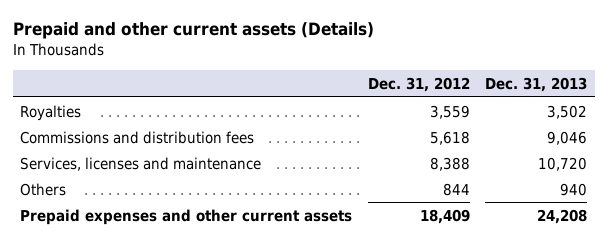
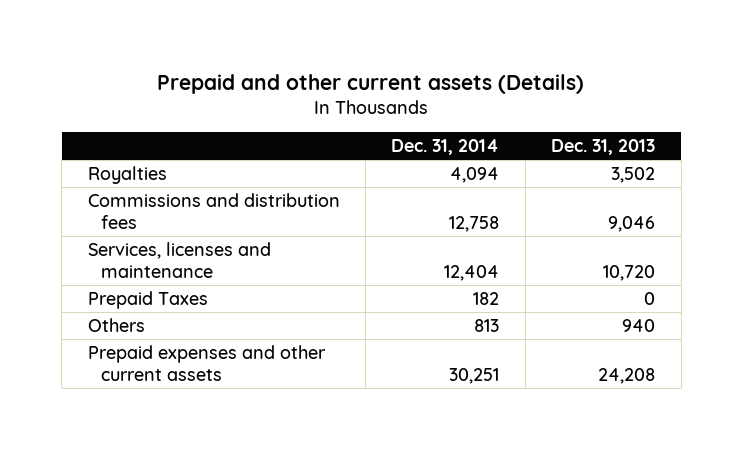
- | Dec. 31, 2012 | Dec. 31, 2013
+ | Dec. 31, 2014 | Dec. 31, 2013
+ Prepaid Taxes | 182 | 0

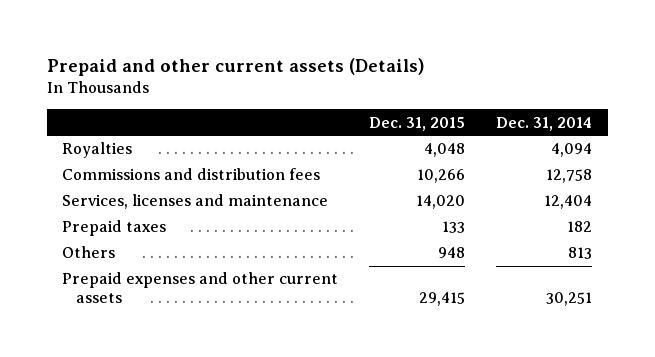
- | Dec. 31, 2014 | Dec. 31, 2013
+ | Dec. 31, 2015 | Dec. 31, 2014
- Prepaid Taxes | 182 | 0
+ Prepaid taxes | 133 | 182

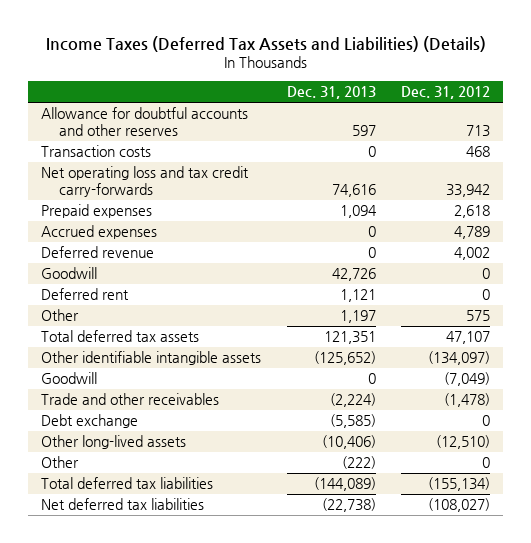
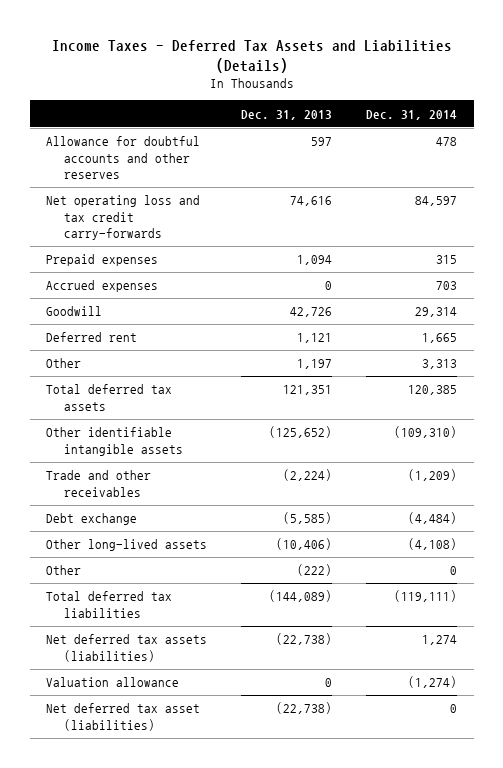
- Income Taxes (Deferred Tax Assets and Liabilities) (Details)
+ Income Taxes - Deferred Tax Assets and Liabilities (Details)
- | Dec. 31, 2013 | Dec. 31, 2012
+ | Dec. 31, 2013 | Dec. 31, 2014
- Transaction costs | 0 | 468
- Deferred revenue | 0 | 4,002
- Goodwill | 0 | (7,049)
- Net deferred tax liabilities | (22,738) | (108,027)
+ Net deferred tax assets (liabilities) | (22,738) | 1,274
+ Valuation allowance | 0 | (1,274)
+ Net deferred tax asset (liabilities) | (22,738) | 0

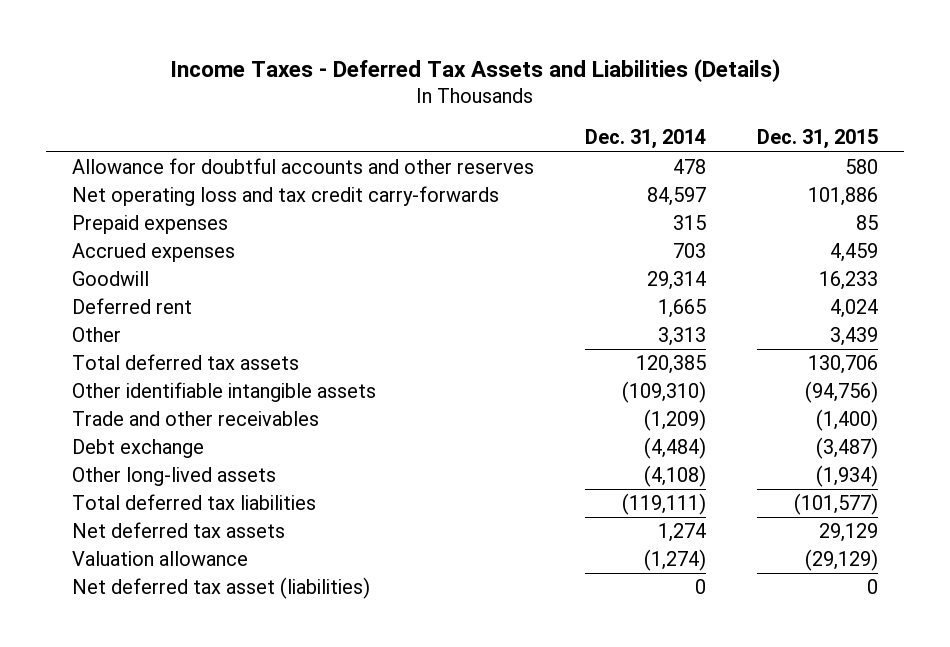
- | Dec. 31, 2013 | Dec. 31, 2014
+ | Dec. 31, 2014 | Dec. 31, 2015
- Other | (222) | 0
- Net deferred tax assets (liabilities) | (22,738) | 1,274
+ Net deferred tax assets | 1,274 | 29,129

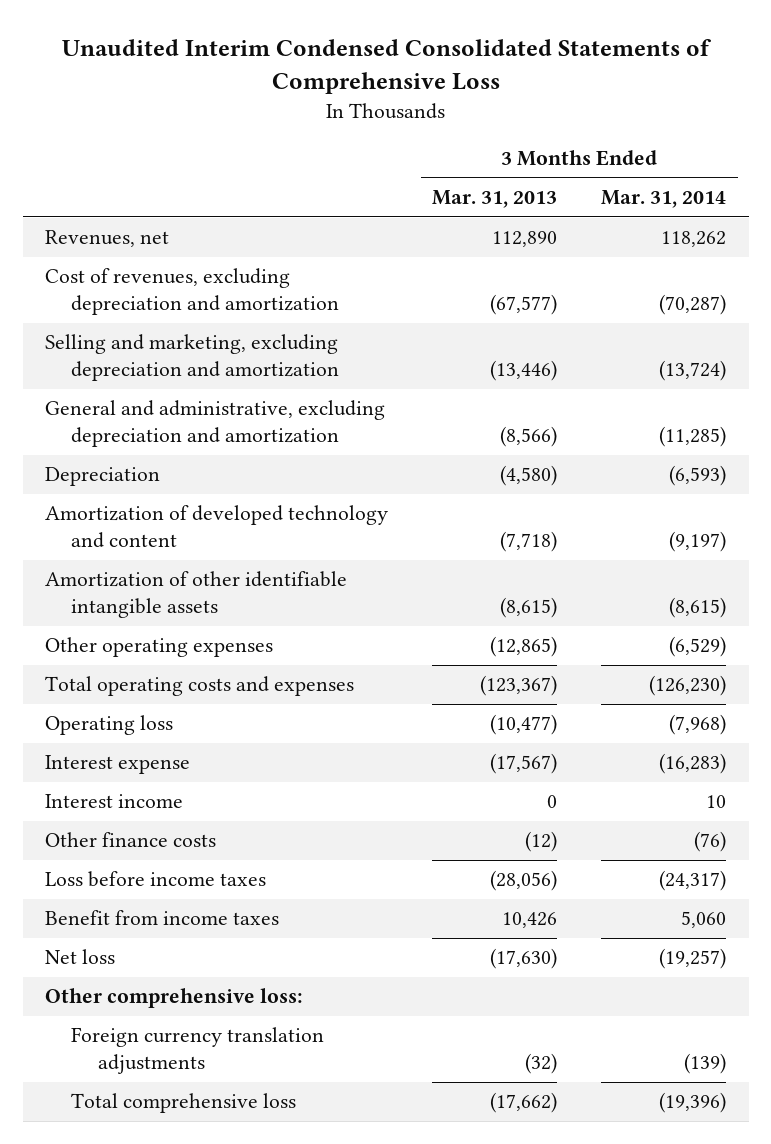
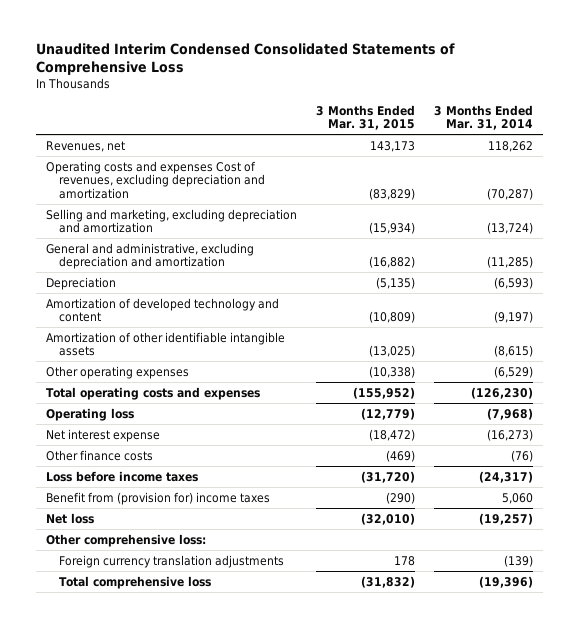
- | 3 Months Ended Mar. 31, 2013 | 3 Months Ended Mar. 31, 2014
+ | 3 Months Ended Mar. 31, 2015 | 3 Months Ended Mar. 31, 2014
- Cost of revenues, excluding depreciation and amortization | (67,577) | (70,287)
+ Operating costs and expenses Cost of revenues, excluding depreciation and amortization | (83,829) | (70,287)
- Interest expense | (17,567) | (16,283)
- Interest income | 0 | 10
+ Net interest expense | (18,472) | (16,273)
- Benefit from income taxes | 10,426 | 5,060
+ Benefit from (provision for) income taxes | (290) | 5,060

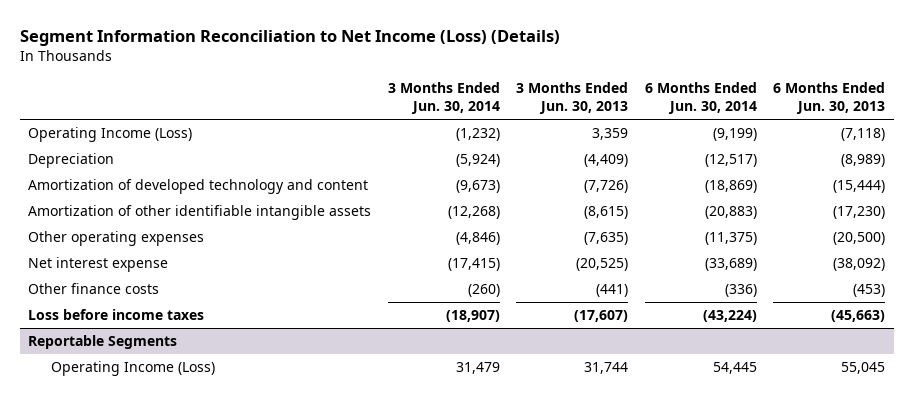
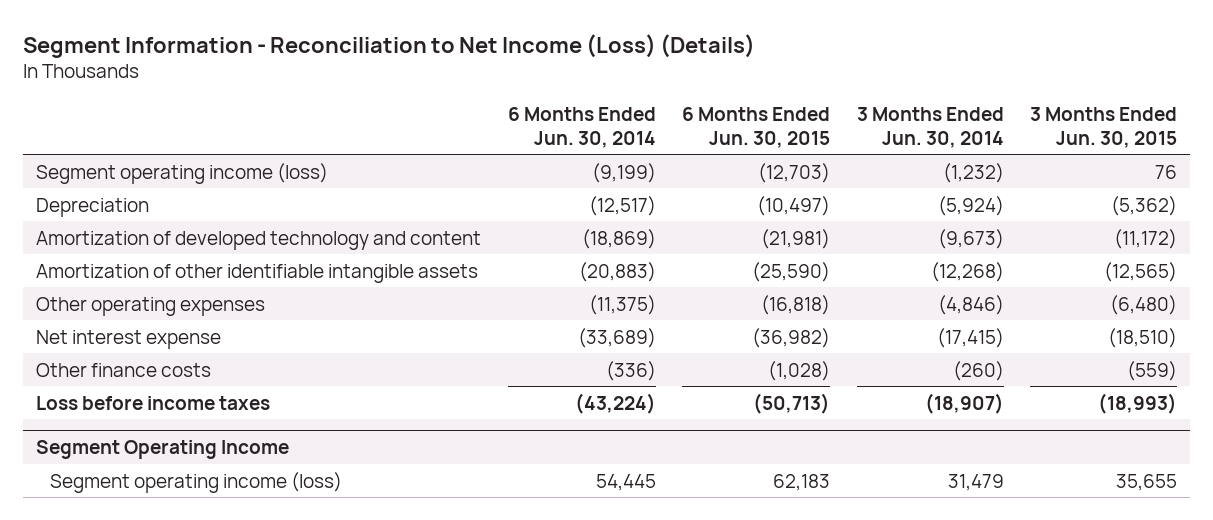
- Segment Information Reconciliation to Net Income (Loss) (Details)
+ Segment Information - Reconciliation to Net Income (Loss) (Details)
- | 3 Months Ended Jun. 30, 2014 | 3 Months Ended Jun. 30, 2013 | 6 Months Ended Jun. 30, 2014 | 6 Months Ended Jun. 30, 2013
+ | 6 Months Ended Jun. 30, 2014 | 6 Months Ended Jun. 30, 2015 | 3 Months Ended Jun. 30, 2014 | 3 Months Ended Jun. 30, 2015
- Operating Income (Loss) | (1,232) | 3,359 | (9,199) | (7,118)
+ Segment operating income (loss) | (9,199) | (12,703) | (1,232) | 76
- Reportable Segments
- Operating Income (Loss) | 31,479 | 31,744 | 54,445 | 55,045
+ Segment Operating Income
+ Segment operating income (loss) | 54,445 | 62,183 | 31,479 | 35,655

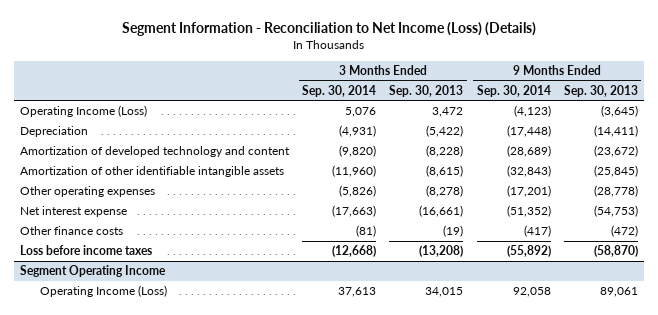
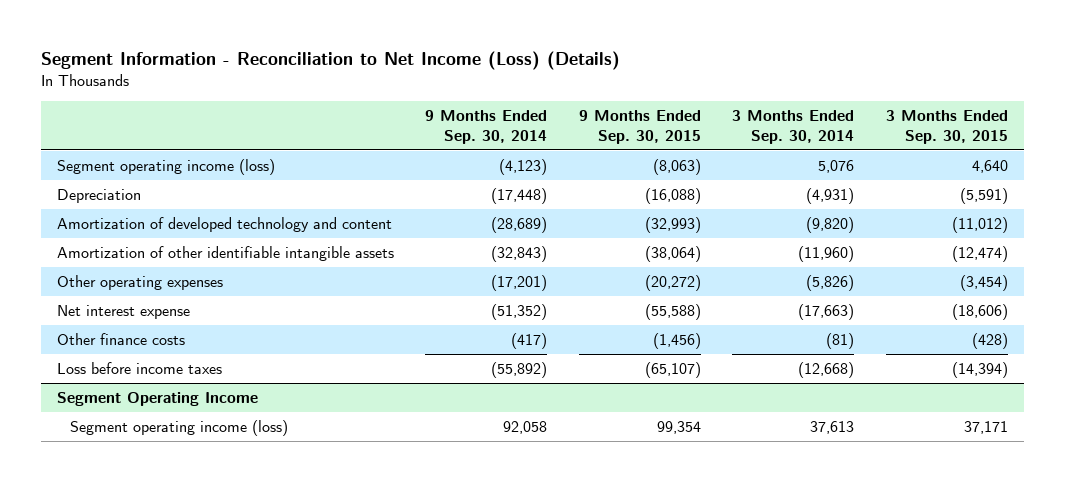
- | 3 Months Ended Sep. 30, 2014 | 3 Months Ended Sep. 30, 2013 | 9 Months Ended Sep. 30, 2014 | 9 Months Ended Sep. 30, 2013
+ | 9 Months Ended Sep. 30, 2014 | 9 Months Ended Sep. 30, 2015 | 3 Months Ended Sep. 30, 2014 | 3 Months Ended Sep. 30, 2015
- Operating Income (Loss) | 5,076 | 3,472 | (4,123) | (3,645)
+ Segment operating income (loss) | (4,123) | (8,063) | 5,076 | 4,640
@ Segment Operating Income
- Operating Income (Loss) | 37,613 | 34,015 | 92,058 | 89,061
+ Segment operating income (loss) | 92,058 | 99,354 | 37,613 | 37,171

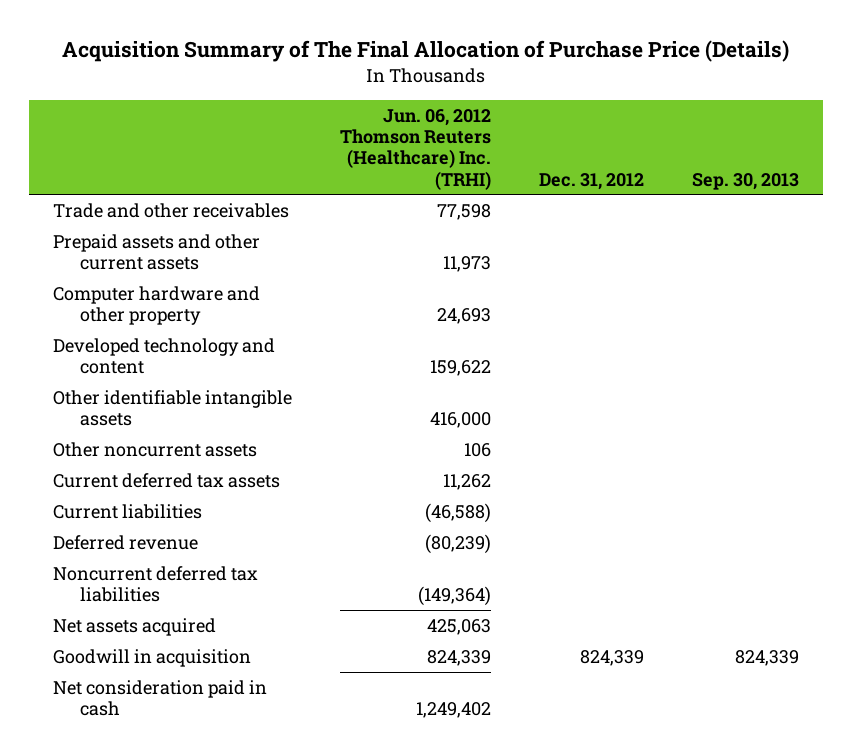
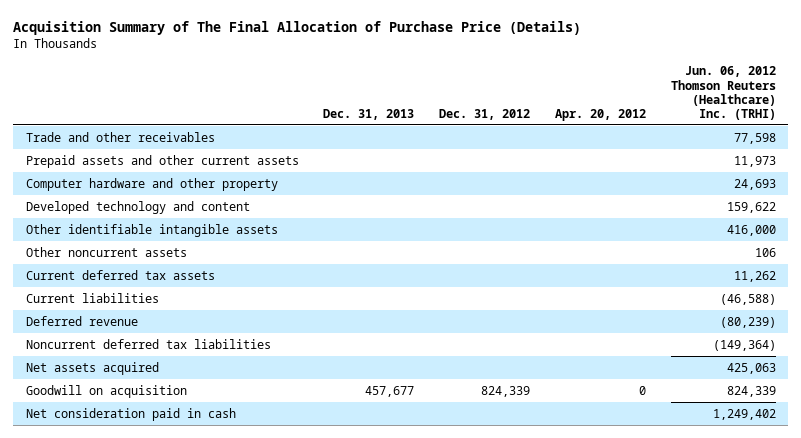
- | Jun. 06, 2012 Thomson Reuters (Healthcare) Inc. (TRHI) | Dec. 31, 2012 | Sep. 30, 2013
+ | Dec. 31, 2013 | Dec. 31, 2012 | Apr. 20, 2012 | Jun. 06, 2012 Thomson Reuters (Healthcare) Inc. (TRHI)
- Goodwill in acquisition | 824,339 | 824,339 | 824,339
+ Goodwill on acquisition | 457,677 | 824,339 | 0 | 824,339

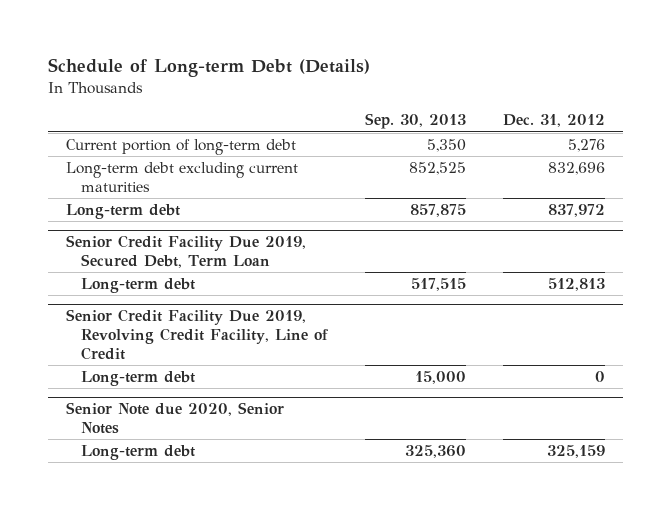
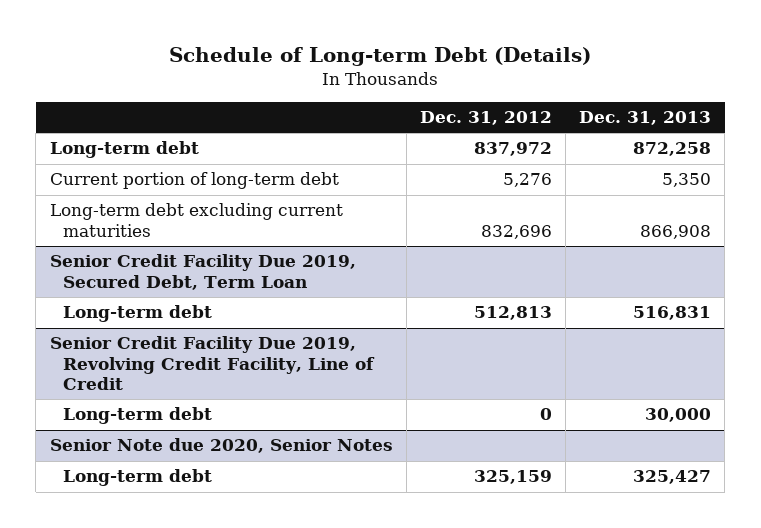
- | Sep. 30, 2013 | Dec. 31, 2012
+ | Dec. 31, 2012 | Dec. 31, 2013
moved up: Long-term debt | 837,972 | 872,258

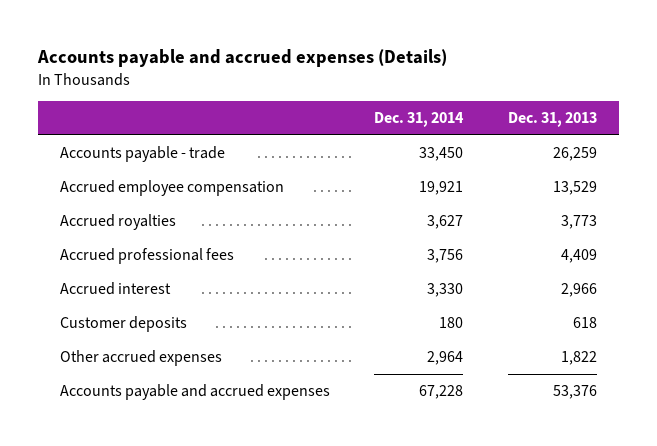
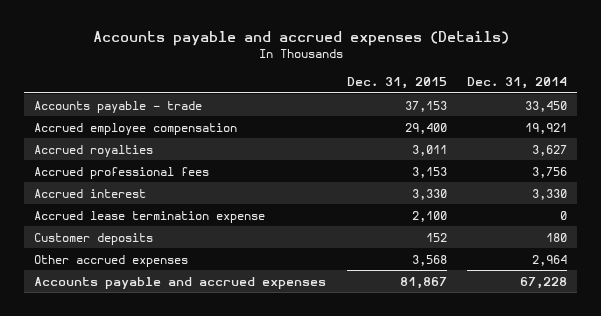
- | Dec. 31, 2014 | Dec. 31, 2013
+ | Dec. 31, 2015 | Dec. 31, 2014
+ Accrued lease termination expense | 2,100 | 0

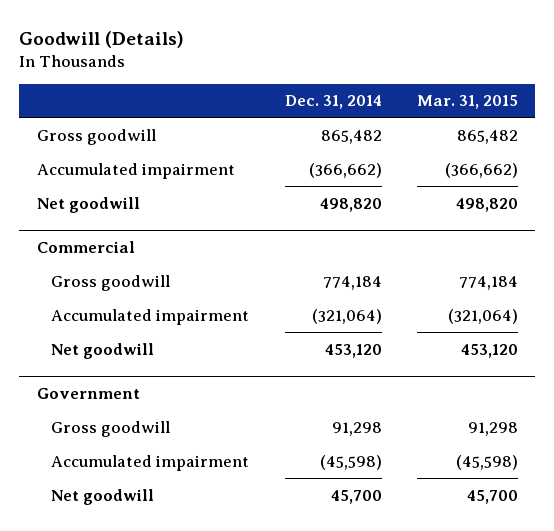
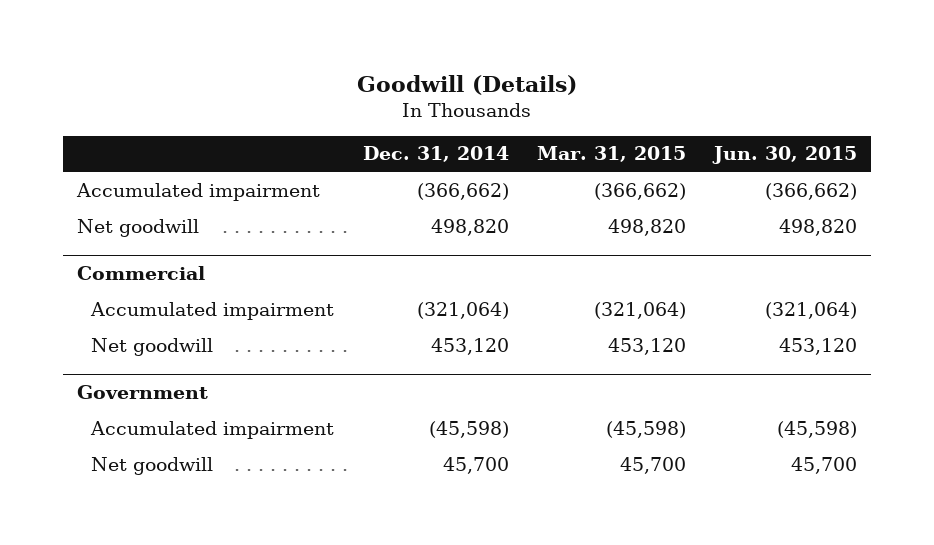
- | Dec. 31, 2014 | Mar. 31, 2015
+ | Dec. 31, 2014 | Mar. 31, 2015 | Jun. 30, 2015
- Gross goodwill | 865,482 | 865,482
@ Commercial
- Gross goodwill | 774,184 | 774,184
@ Government
- Gross goodwill | 91,298 | 91,298

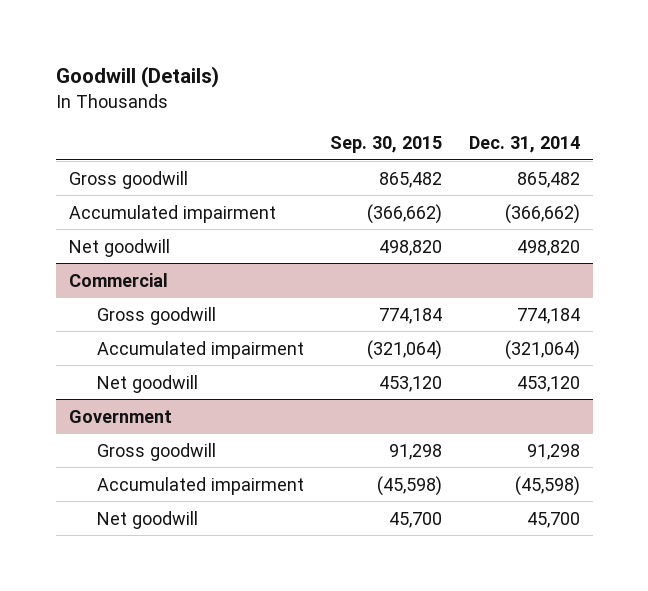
- | Dec. 31, 2014 | Mar. 31, 2015 | Jun. 30, 2015
+ | Sep. 30, 2015 | Dec. 31, 2014
+ Gross goodwill | 865,482 | 865,482
@ Commercial
+ Gross goodwill | 774,184 | 774,184
@ Government
+ Gross goodwill | 91,298 | 91,298

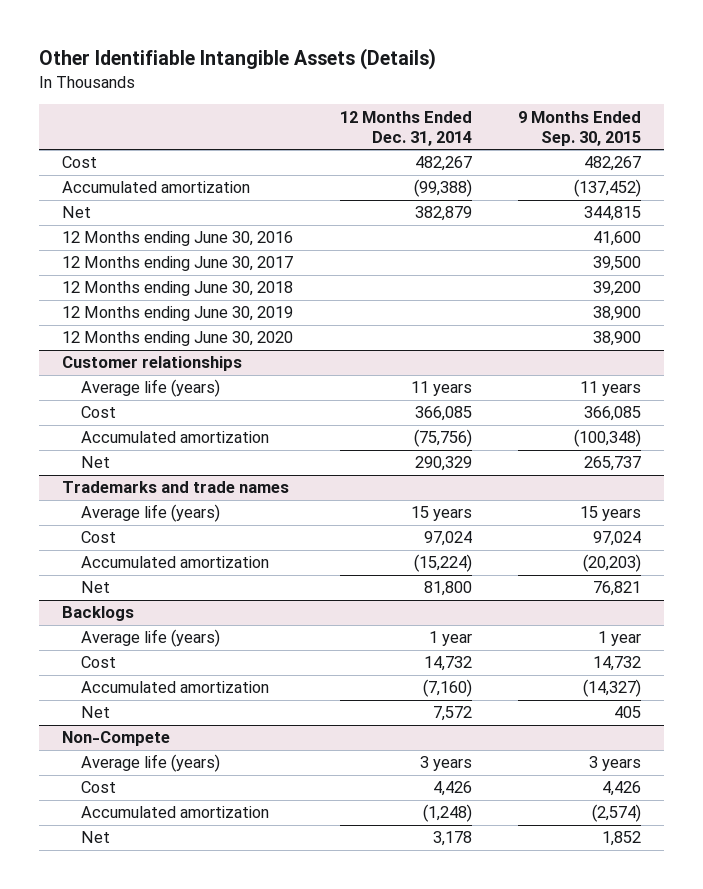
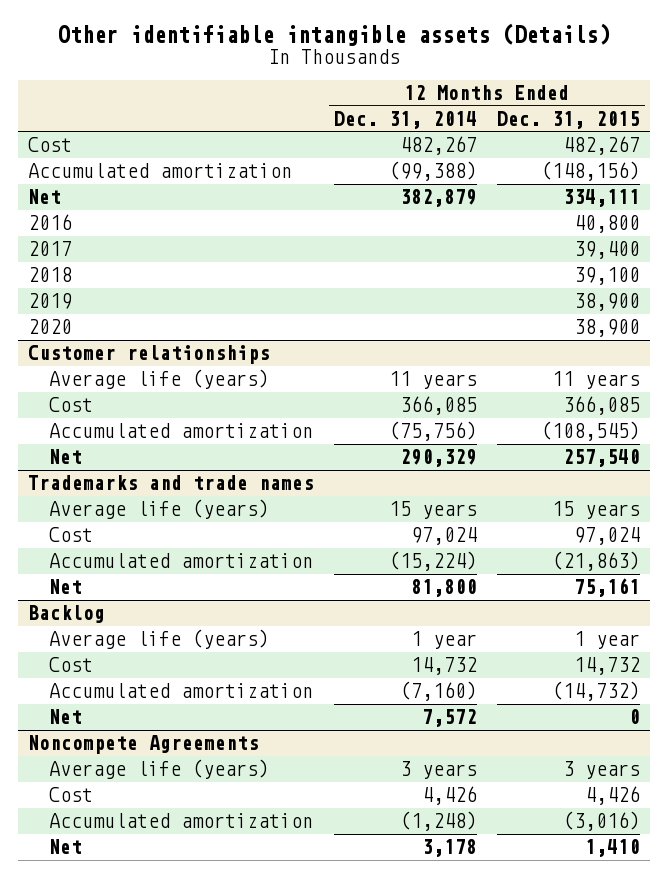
- Other Identifiable Intangible Assets (Details)
+ Other identifiable intangible assets (Details)
- | 12 Months Ended Dec. 31, 2014 | 9 Months Ended Sep. 30, 2015
+ | 12 Months Ended Dec. 31, 2014 | 12 Months Ended Dec. 31, 2015
- 12 Months ending June 30, 2016 | | 41,600
- 12 Months ending June 30, 2017 | | 39,500
- 12 Months ending June 30, 2018 | | 39,200
- 12 Months ending June 30, 2019 | | 38,900
- 12 Months ending June 30, 2020 | | 38,900
+ 2016 | | 40,800
+ 2017 | | 39,400
+ 2018 | | 39,100
+ 2019 | | 38,900
+ 2020 | | 38,900
- Backlogs
+ Backlog
- Non-Compete
+ Noncompete Agreements

